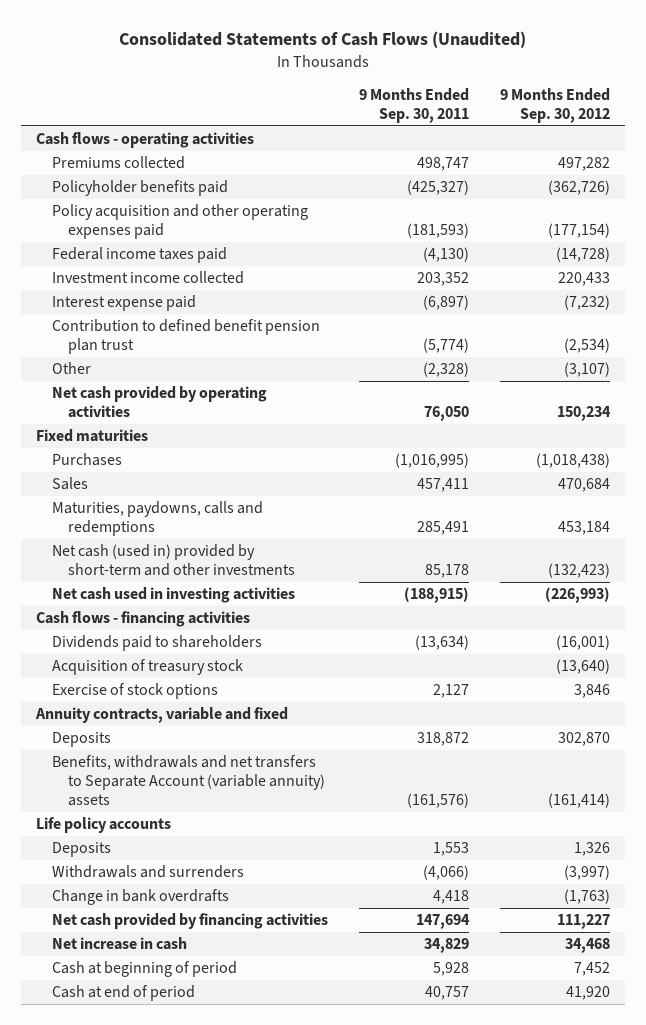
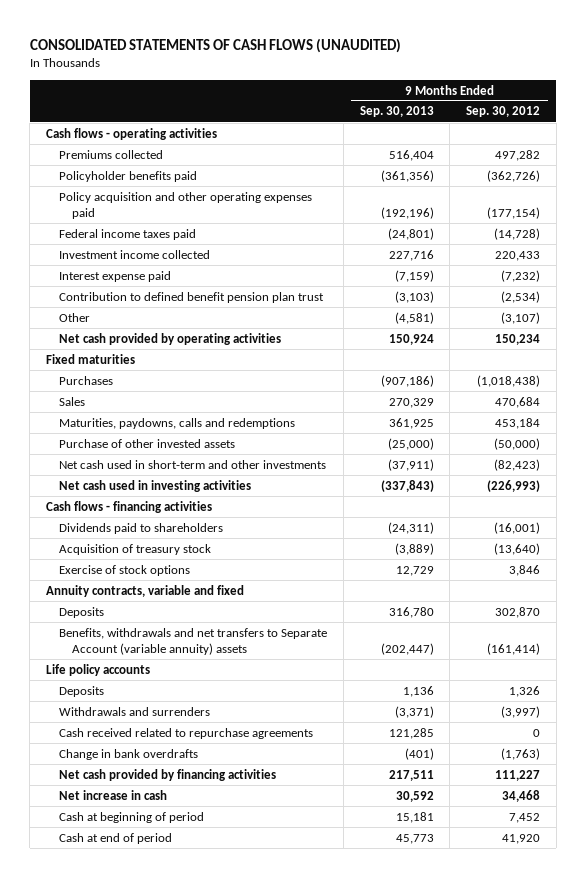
- Consolidated Statements of Cash Flows (Unaudited)
+ CONSOLIDATED STATEMENTS OF CASH FLOWS (UNAUDITED)
- | 9 Months Ended Sep. 30, 2011 | 9 Months Ended Sep. 30, 2012
+ | 9 Months Ended Sep. 30, 2013 | 9 Months Ended Sep. 30, 2012
- Net cash (used in) provided by short-term and other investments | 85,178 | (132,423)
+ Purchase of other invested assets | (25,000) | (50,000)
+ Net cash used in short-term and other investments | (37,911) | (82,423)
+ Cash received related to repurchase agreements | 121,285 | 0

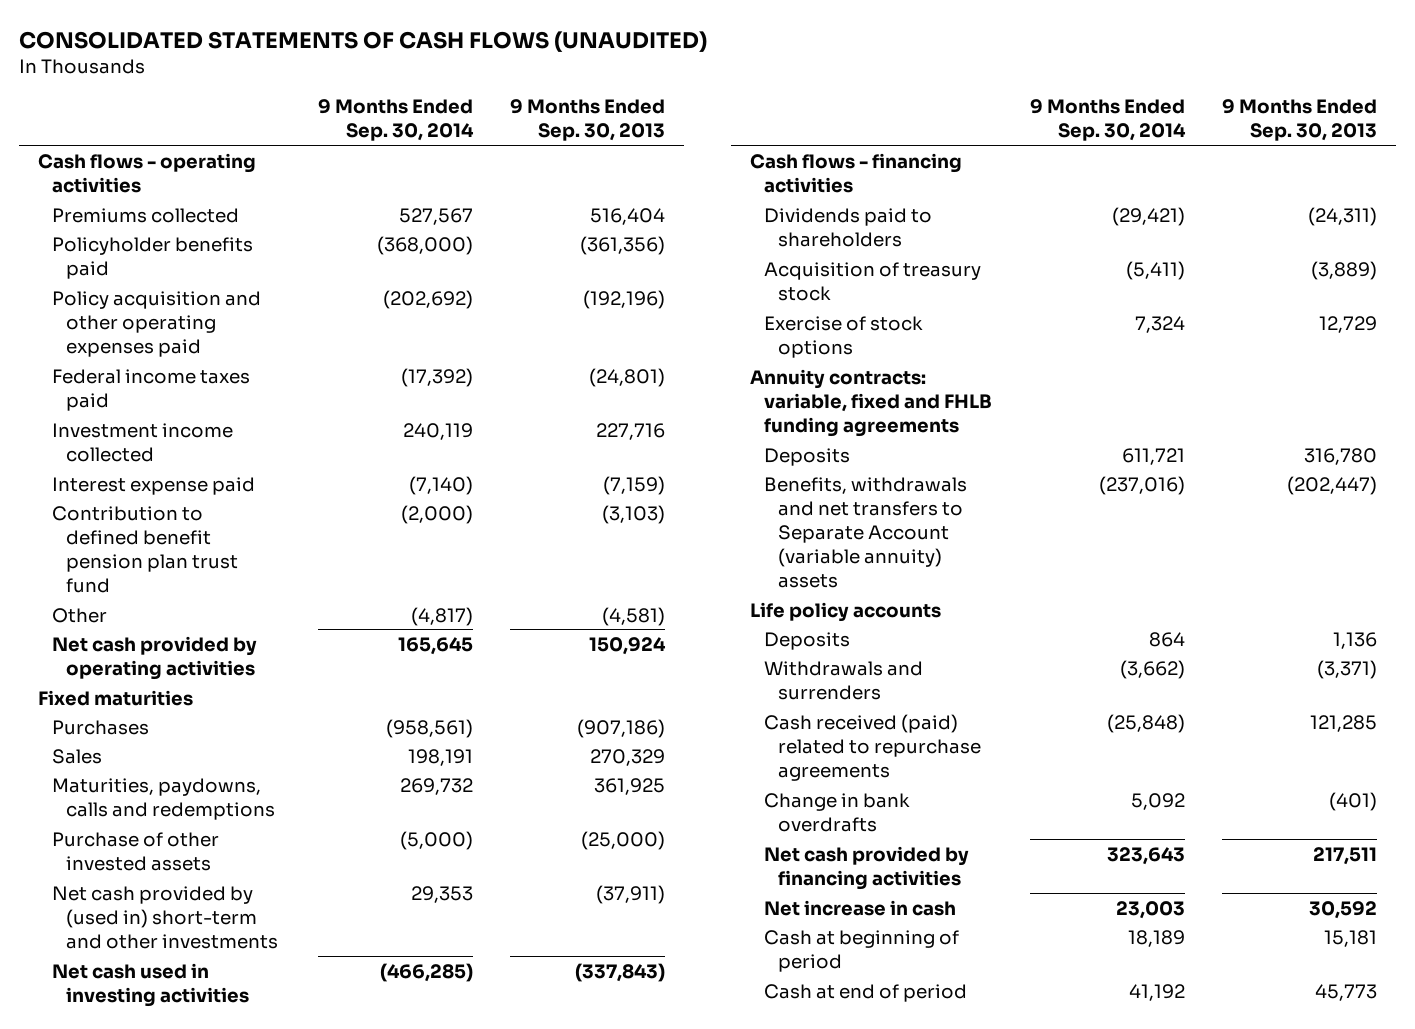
- | 9 Months Ended Sep. 30, 2013 | 9 Months Ended Sep. 30, 2012
+ | 9 Months Ended Sep. 30, 2014 | 9 Months Ended Sep. 30, 2013
- Contribution to defined benefit pension plan trust | (3,103) | (2,534)
+ Contribution to defined benefit pension plan trust fund | (2,000) | (3,103)
- Net cash used in short-term and other investments | (37,911) | (82,423)
+ Net cash provided by (used in) short-term and other investments | 29,353 | (37,911)
- Annuity contracts, variable and fixed
+ Annuity contracts: variable, fixed and FHLB funding agreements
- Cash received related to repurchase agreements | 121,285 | 0
+ Cash received (paid) related to repurchase agreements | (25,848) | 121,285

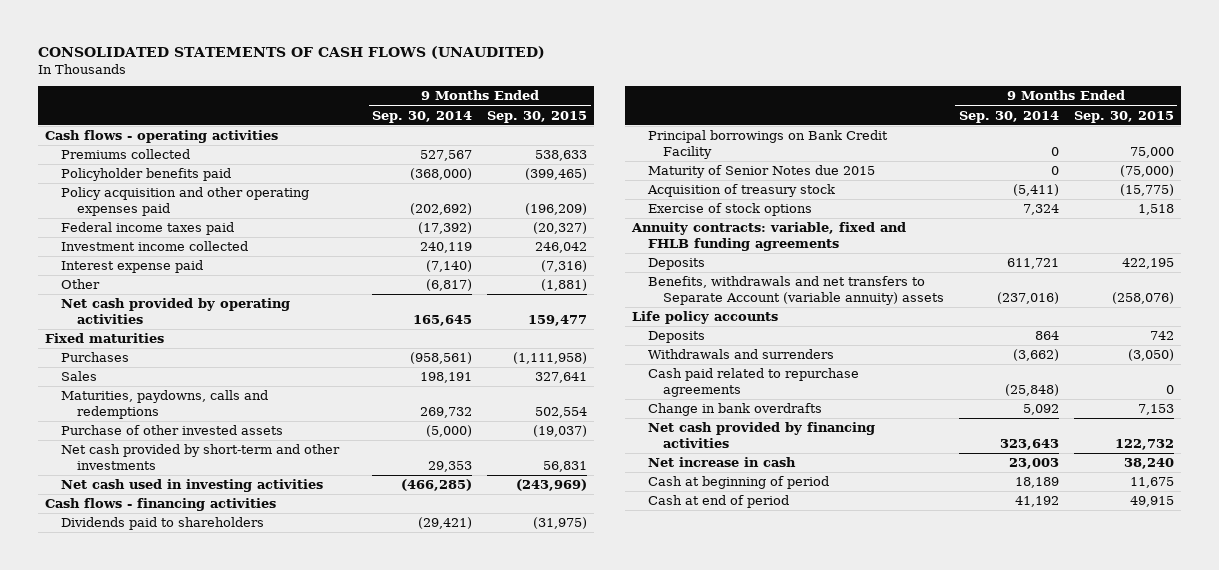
- | 9 Months Ended Sep. 30, 2014 | 9 Months Ended Sep. 30, 2013
+ | 9 Months Ended Sep. 30, 2014 | 9 Months Ended Sep. 30, 2015
- Contribution to defined benefit pension plan trust fund | (2,000) | (3,103)
- Other | (4,817) | (4,581)
+ Other | (6,817) | (1,881)
- Net cash provided by (used in) short-term and other investments | 29,353 | (37,911)
+ Net cash provided by short-term and other investments | 29,353 | 56,831
+ Principal borrowings on Bank Credit Facility | 0 | 75,000
+ Maturity of Senior Notes due 2015 | 0 | (75,000)
- Cash received (paid) related to repurchase agreements | (25,848) | 121,285
+ Cash paid related to repurchase agreements | (25,848) | 0

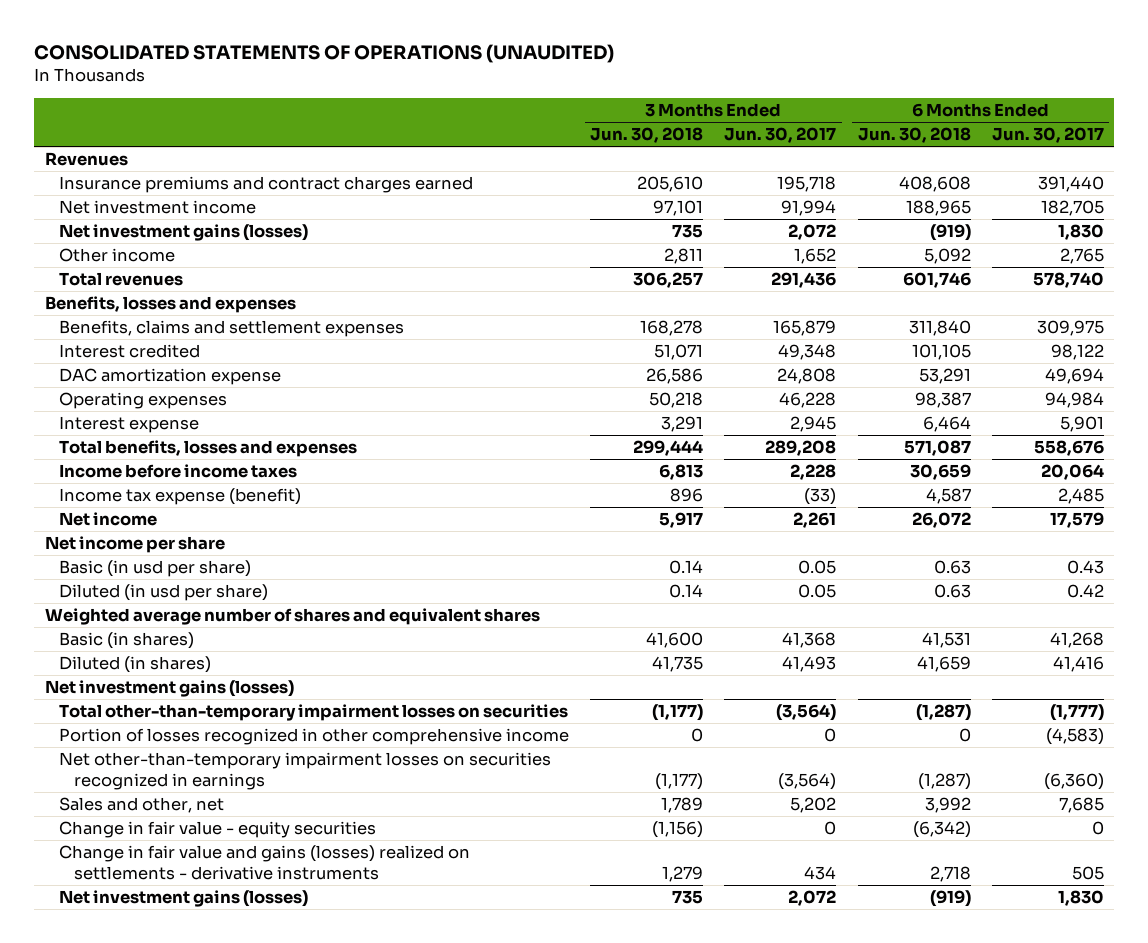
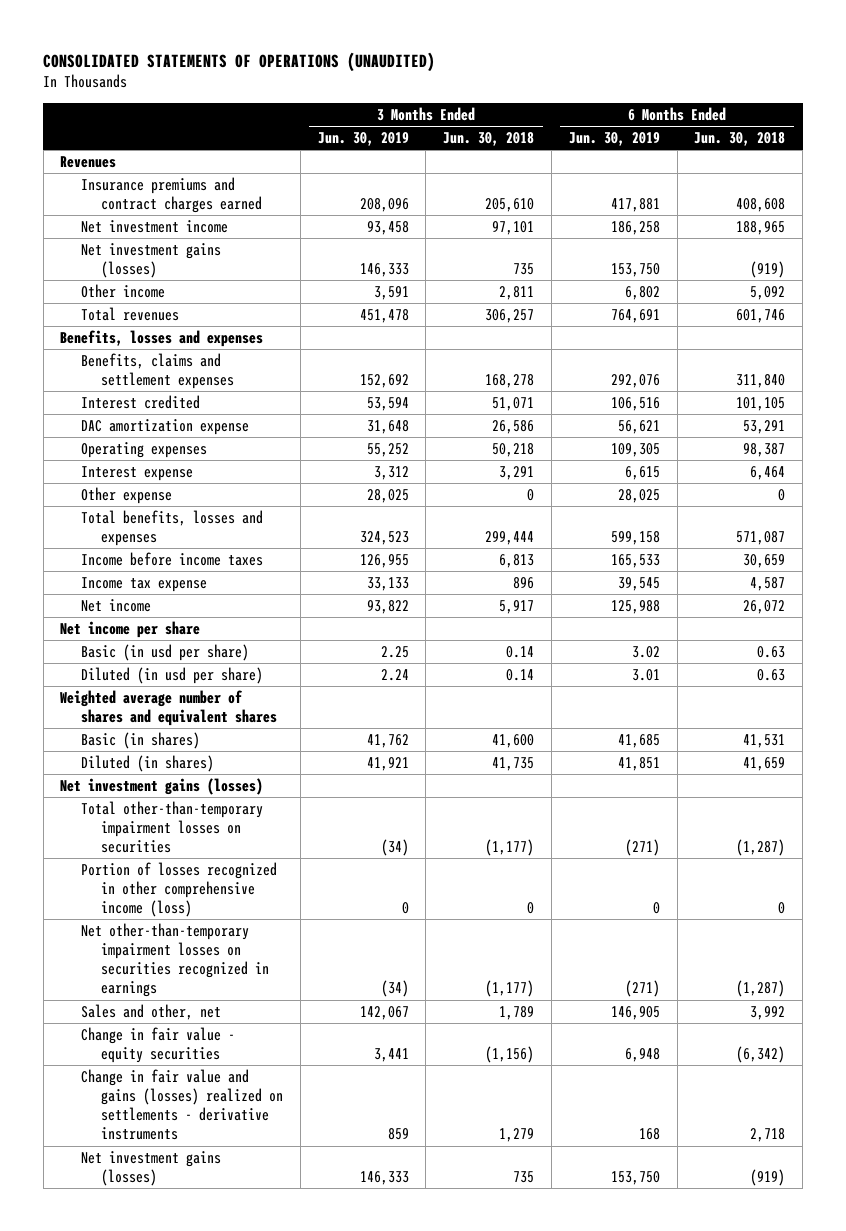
- | 3 Months Ended Jun. 30, 2018 | 3 Months Ended Jun. 30, 2017 | 6 Months Ended Jun. 30, 2018 | 6 Months Ended Jun. 30, 2017
+ | 3 Months Ended Jun. 30, 2019 | 3 Months Ended Jun. 30, 2018 | 6 Months Ended Jun. 30, 2019 | 6 Months Ended Jun. 30, 2018
+ Other expense | 28,025 | 0 | 28,025 | 0
- Income tax expense (benefit) | 896 | (33) | 4,587 | 2,485
+ Income tax expense | 33,133 | 896 | 39,545 | 4,587
- Portion of losses recognized in other comprehensive income | 0 | 0 | 0 | (4,583)
+ Portion of losses recognized in other comprehensive income (loss) | 0 | 0 | 0 | 0

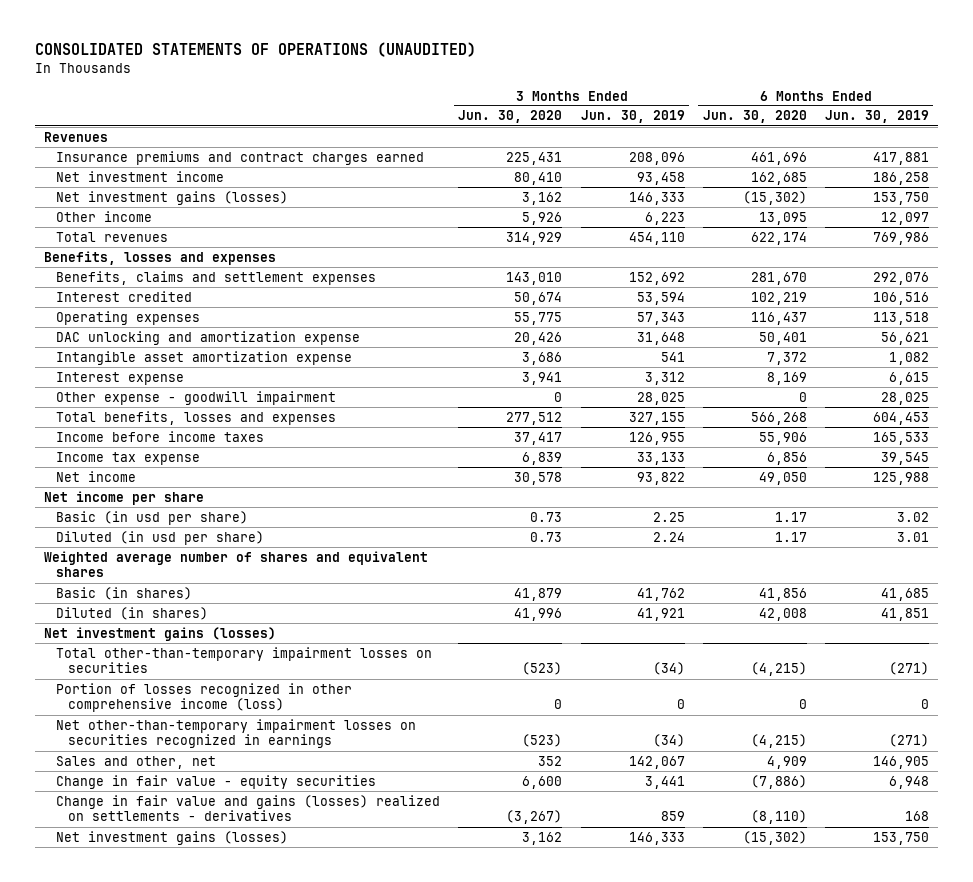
- | 3 Months Ended Jun. 30, 2019 | 3 Months Ended Jun. 30, 2018 | 6 Months Ended Jun. 30, 2019 | 6 Months Ended Jun. 30, 2018
+ | 3 Months Ended Jun. 30, 2020 | 3 Months Ended Jun. 30, 2019 | 6 Months Ended Jun. 30, 2020 | 6 Months Ended Jun. 30, 2019
- Other income | 3,591 | 2,811 | 6,802 | 5,092
- Total revenues | 451,478 | 306,257 | 764,691 | 601,746
+ Other income | 5,926 | 6,223 | 13,095 | 12,097
+ Total revenues | 314,929 | 454,110 | 622,174 | 769,986
- DAC amortization expense | 31,648 | 26,586 | 56,621 | 53,291
- Operating expenses | 55,252 | 50,218 | 109,305 | 98,387
+ Operating expenses | 55,775 | 57,343 | 116,437 | 113,518
+ DAC unlocking and amortization expense | 20,426 | 31,648 | 50,401 | 56,621
+ Intangible asset amortization expense | 3,686 | 541 | 7,372 | 1,082
- Other expense | 28,025 | 0 | 28,025 | 0
- Total benefits, losses and expenses | 324,523 | 299,444 | 599,158 | 571,087
+ Other expense - goodwill impairment | 0 | 28,025 | 0 | 28,025
+ Total benefits, losses and expenses | 277,512 | 327,155 | 566,268 | 604,453
- Change in fair value and gains (losses) realized on settlements - derivative instruments | 859 | 1,279 | 168 | 2,718
+ Change in fair value and gains (losses) realized on settlements - derivatives | (3,267) | 859 | (8,110) | 168

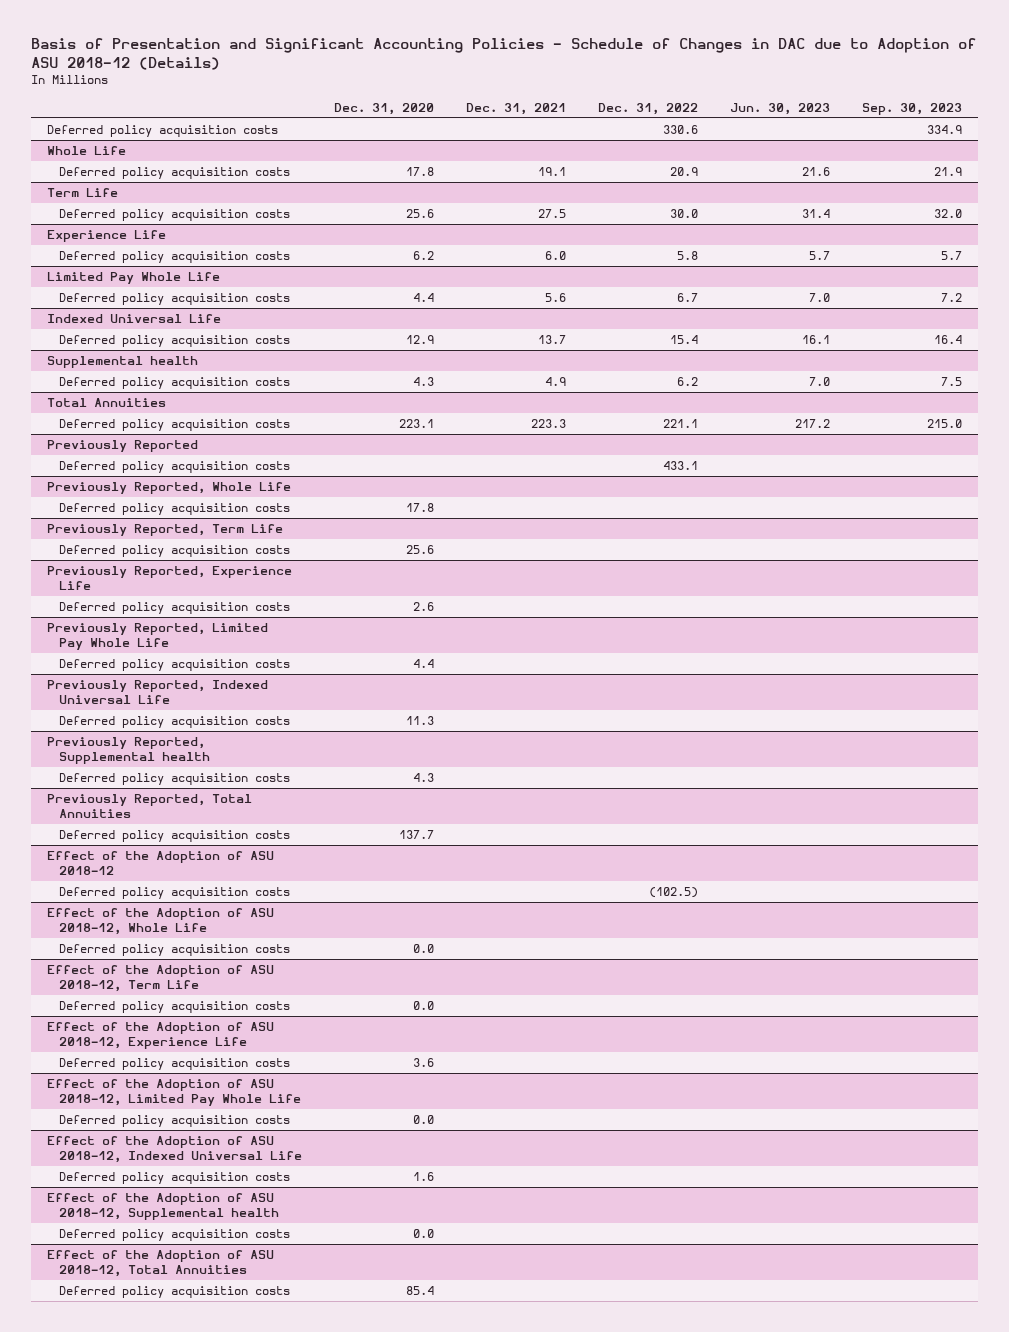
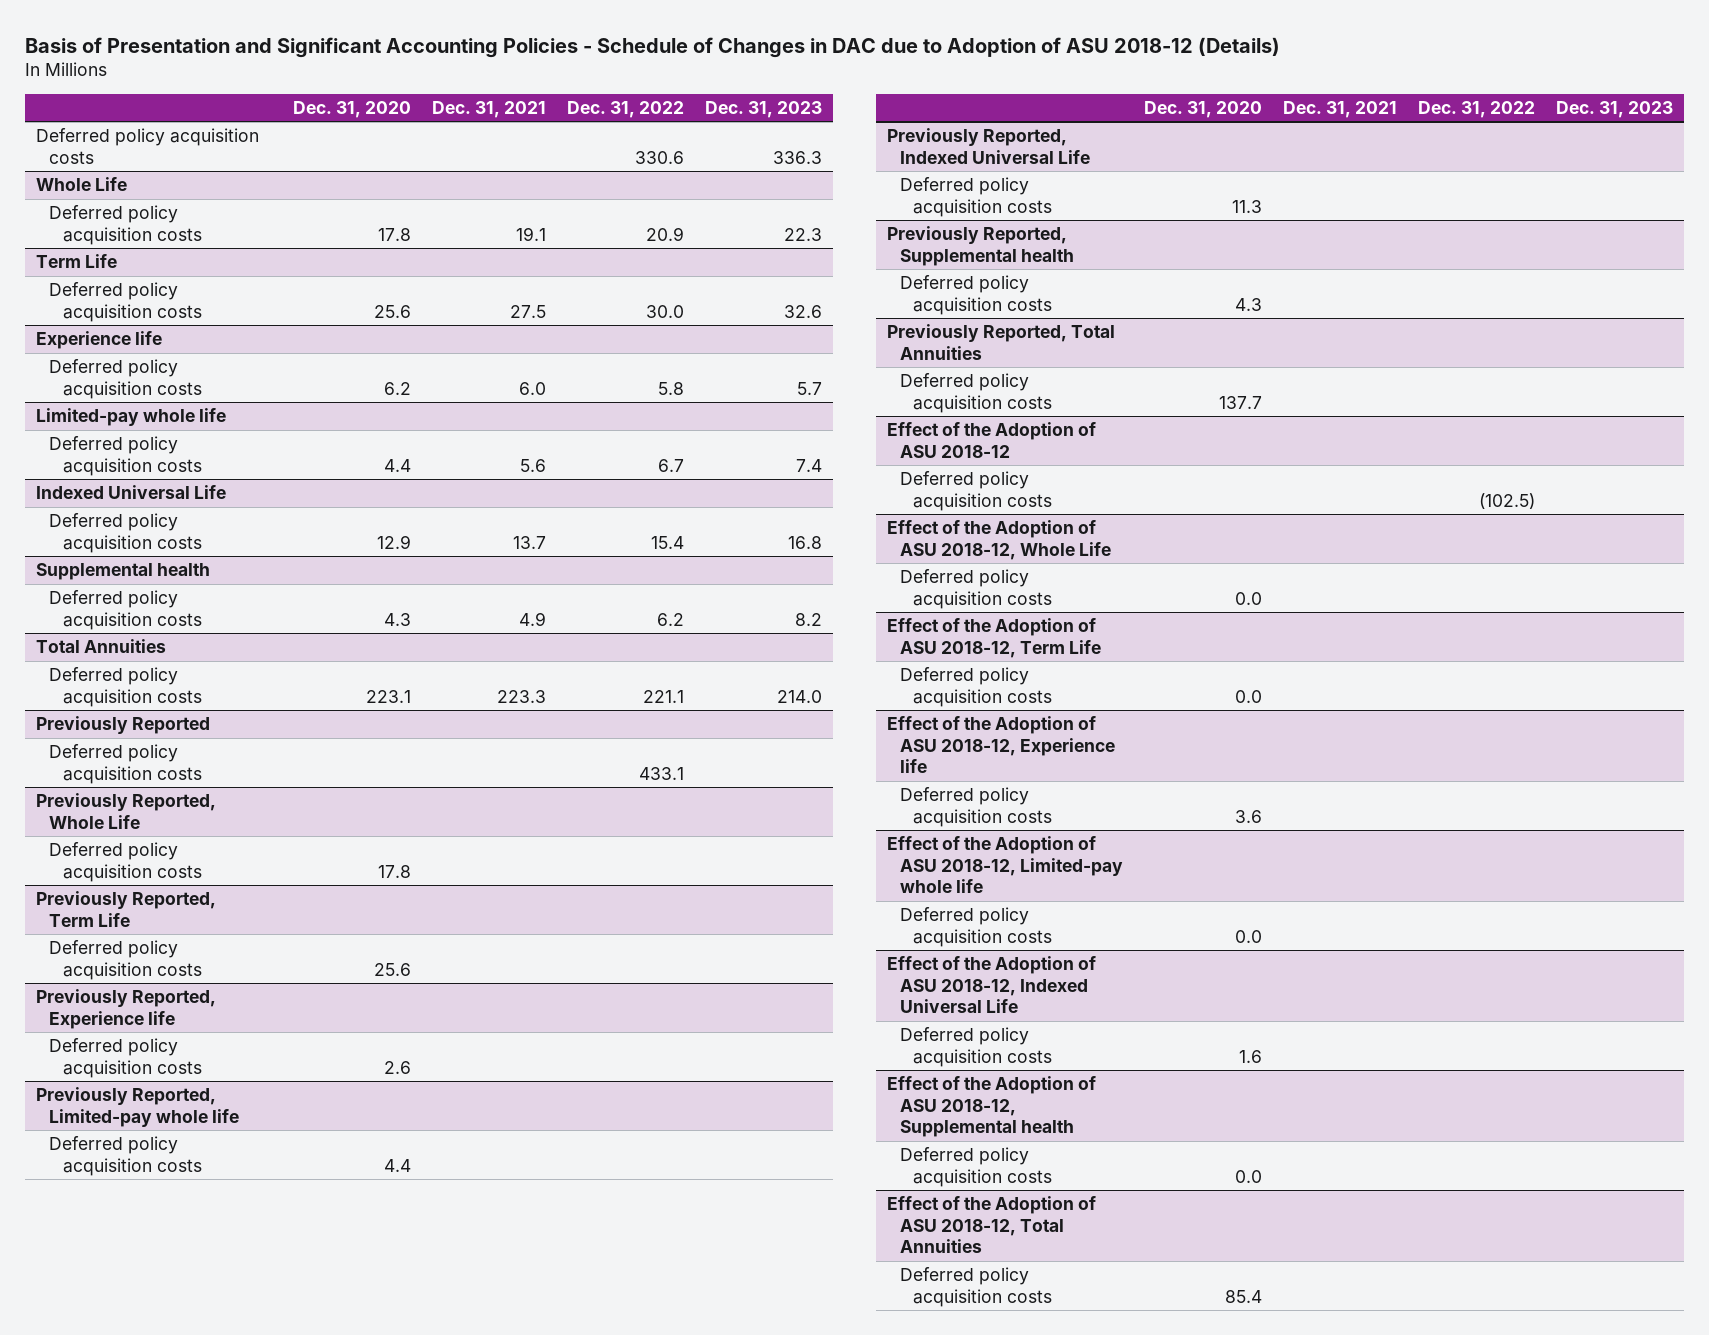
- | Dec. 31, 2020 | Dec. 31, 2021 | Dec. 31, 2022 | Jun. 30, 2023 | Sep. 30, 2023
+ | Dec. 31, 2020 | Dec. 31, 2021 | Dec. 31, 2022 | Dec. 31, 2023
- Experience Life
+ Experience life
- Limited Pay Whole Life
+ Limited-pay whole life
- Previously Reported, Experience Life
+ Previously Reported, Experience life
- Previously Reported, Limited Pay Whole Life
+ Previously Reported, Limited-pay whole life
- Effect of the Adoption of ASU 2018-12, Experience Life
+ Effect of the Adoption of ASU 2018-12, Experience life
- Effect of the Adoption of ASU 2018-12, Limited Pay Whole Life
+ Effect of the Adoption of ASU 2018-12, Limited-pay whole life

